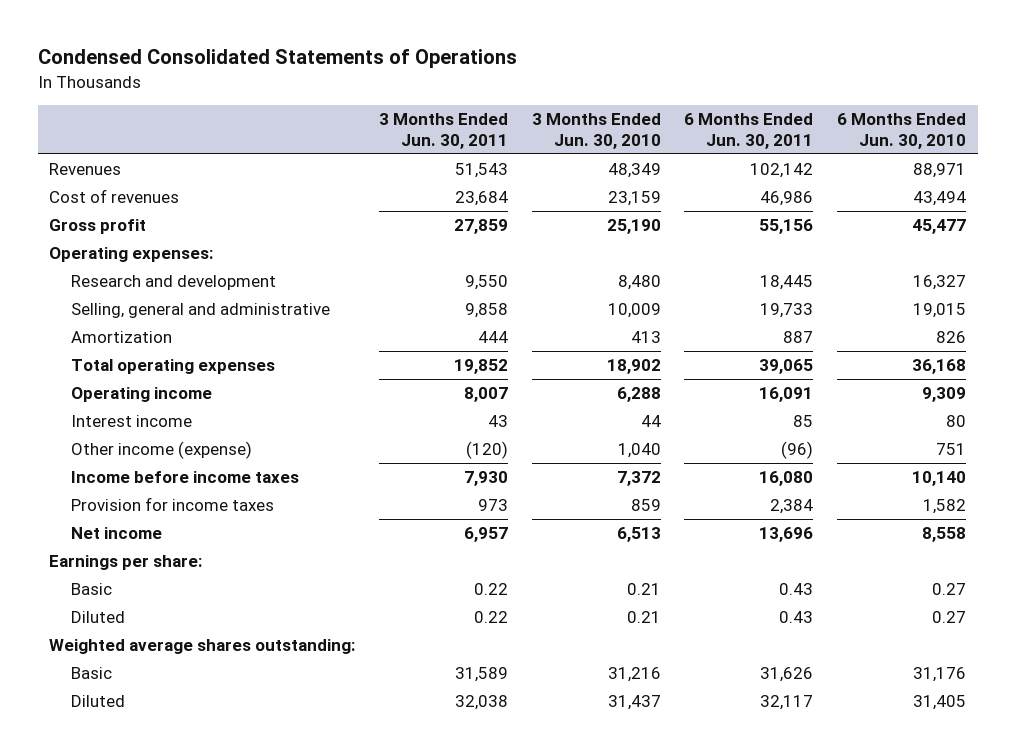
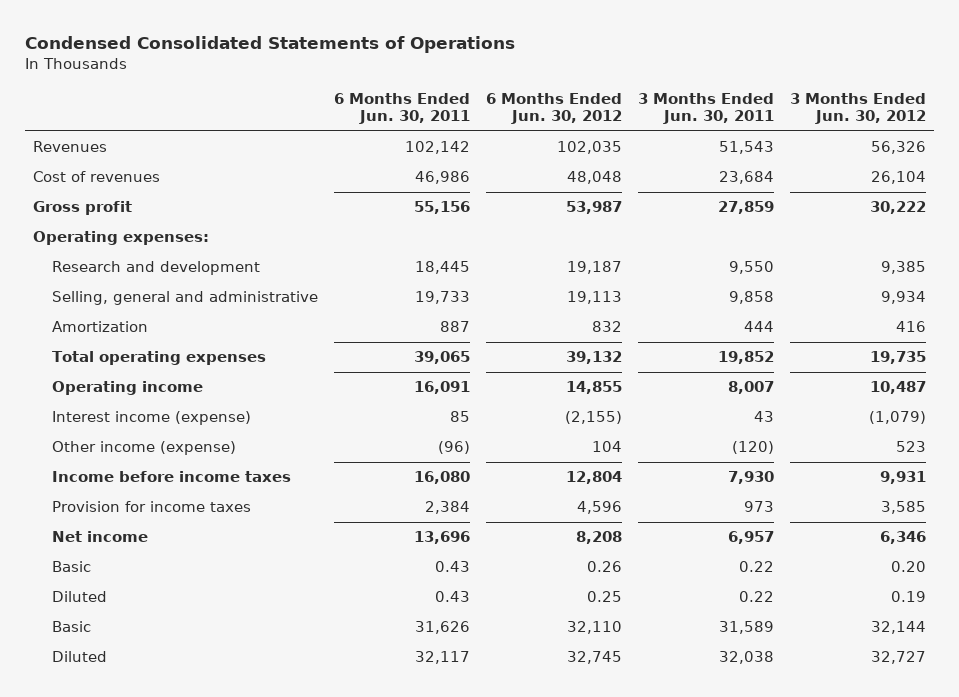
- | 3 Months Ended Jun. 30, 2011 | 3 Months Ended Jun. 30, 2010 | 6 Months Ended Jun. 30, 2011 | 6 Months Ended Jun. 30, 2010
+ | 6 Months Ended Jun. 30, 2011 | 6 Months Ended Jun. 30, 2012 | 3 Months Ended Jun. 30, 2011 | 3 Months Ended Jun. 30, 2012
- Interest income | 43 | 44 | 85 | 80
+ Interest income (expense) | 85 | (2,155) | 43 | (1,079)
- Earnings per share:
- Weighted average shares outstanding:

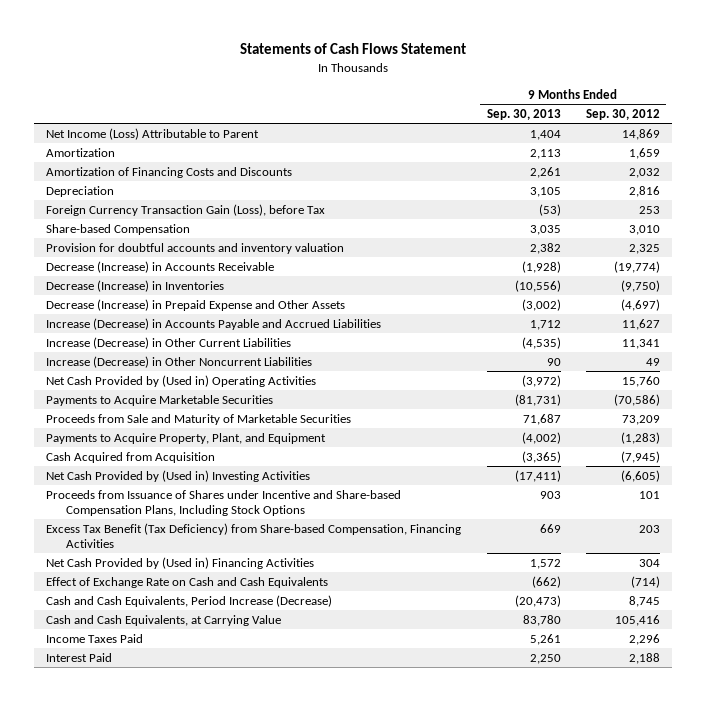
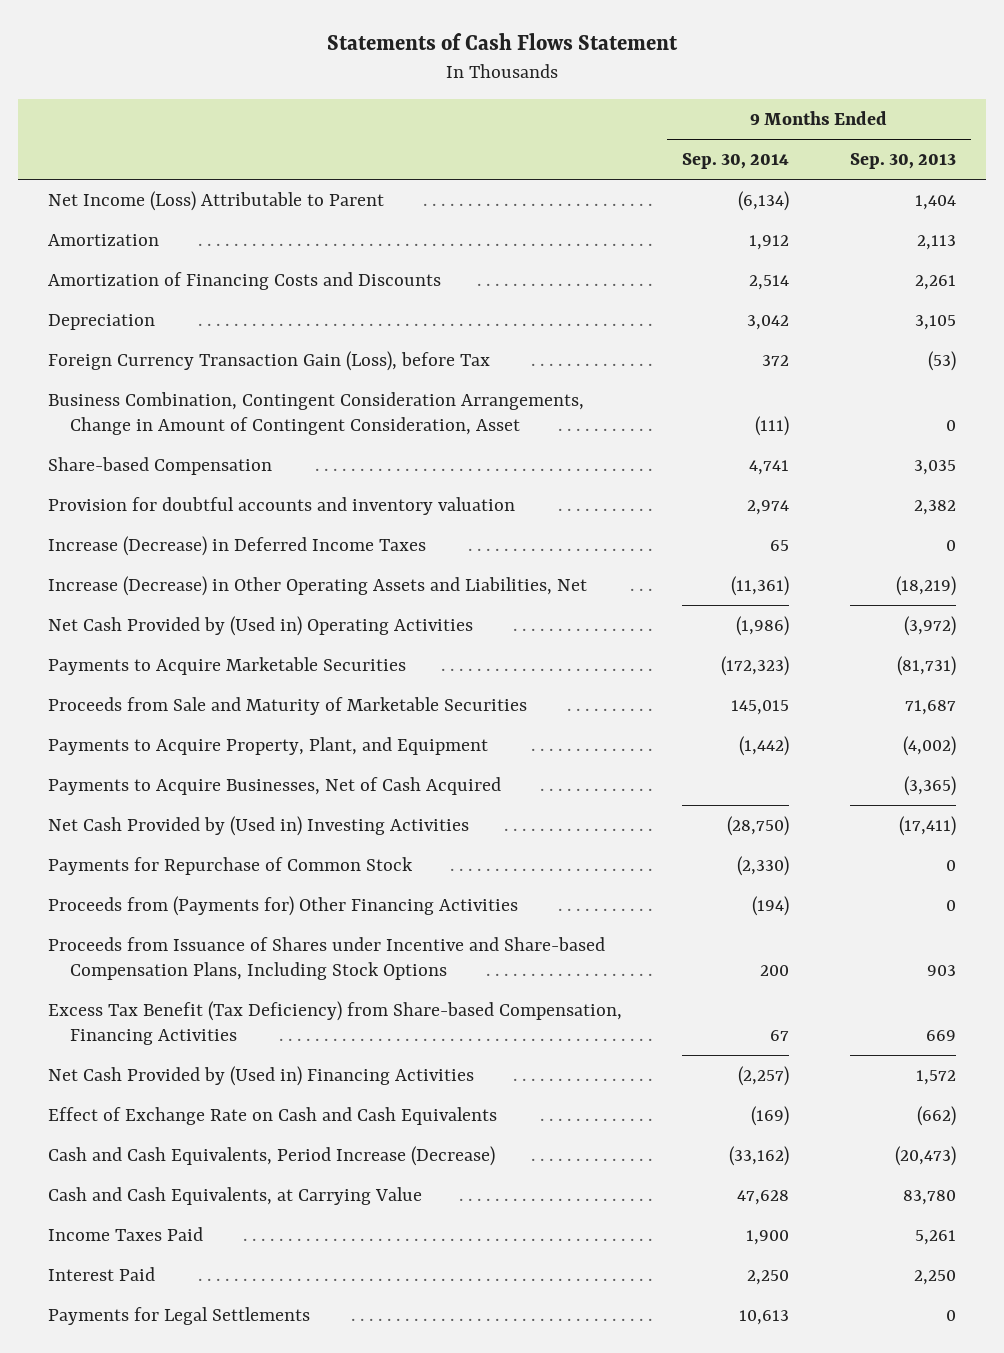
- | 9 Months Ended Sep. 30, 2013 | 9 Months Ended Sep. 30, 2012
+ | 9 Months Ended Sep. 30, 2014 | 9 Months Ended Sep. 30, 2013
+ Business Combination, Contingent Consideration Arrangements, Change in Amount of Contingent Consideration, Asset | (111) | 0
- Decrease (Increase) in Accounts Receivable | (1,928) | (19,774)
- Decrease (Increase) in Inventories | (10,556) | (9,750)
- Decrease (Increase) in Prepaid Expense and Other Assets | (3,002) | (4,697)
- Increase (Decrease) in Accounts Payable and Accrued Liabilities | 1,712 | 11,627
- Increase (Decrease) in Other Current Liabilities | (4,535) | 11,341
- Increase (Decrease) in Other Noncurrent Liabilities | 90 | 49
+ Increase (Decrease) in Deferred Income Taxes | 65 | 0
+ Increase (Decrease) in Other Operating Assets and Liabilities, Net | (11,361) | (18,219)
- Cash Acquired from Acquisition | (3,365) | (7,945)
+ Payments to Acquire Businesses, Net of Cash Acquired | | (3,365)
+ Payments for Repurchase of Common Stock | (2,330) | 0
+ Proceeds from (Payments for) Other Financing Activities | (194) | 0
+ Payments for Legal Settlements | 10,613 | 0

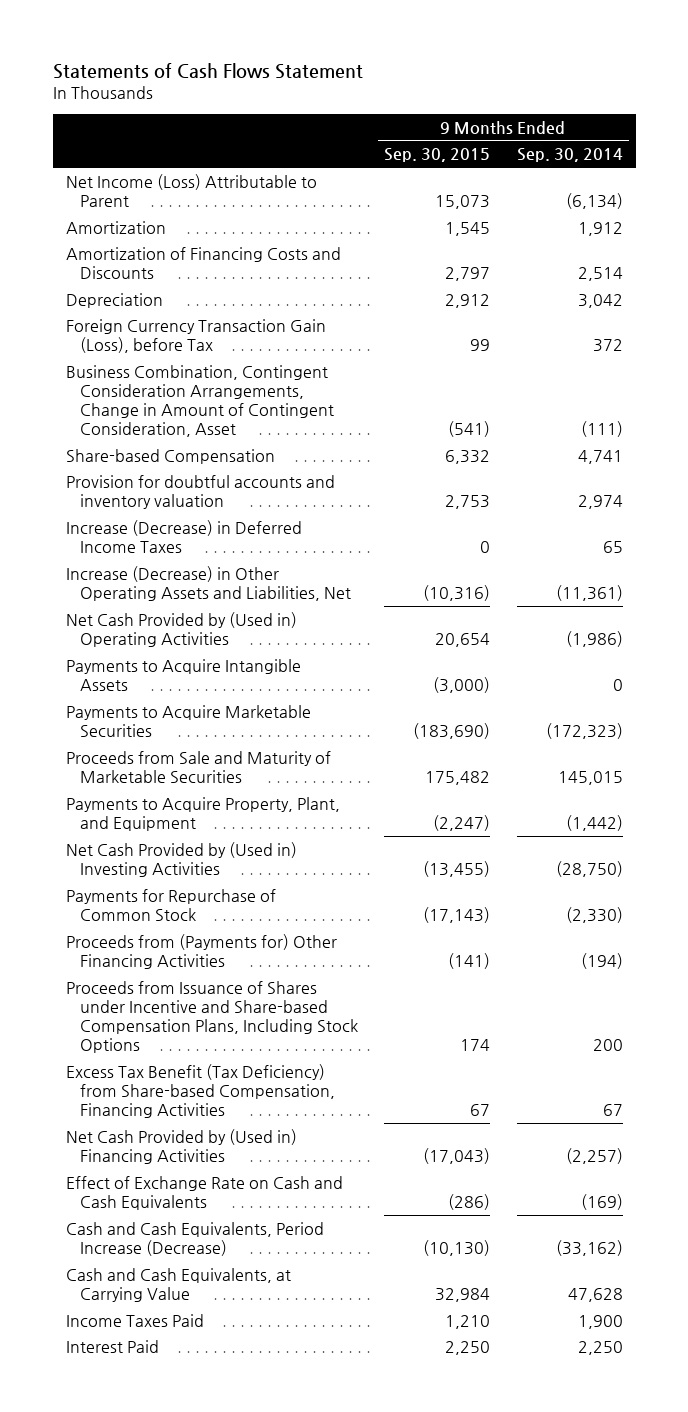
- | 9 Months Ended Sep. 30, 2014 | 9 Months Ended Sep. 30, 2013
+ | 9 Months Ended Sep. 30, 2015 | 9 Months Ended Sep. 30, 2014
+ Payments to Acquire Intangible Assets | (3,000) | 0
- Payments to Acquire Businesses, Net of Cash Acquired | | (3,365)
- Payments for Legal Settlements | 10,613 | 0

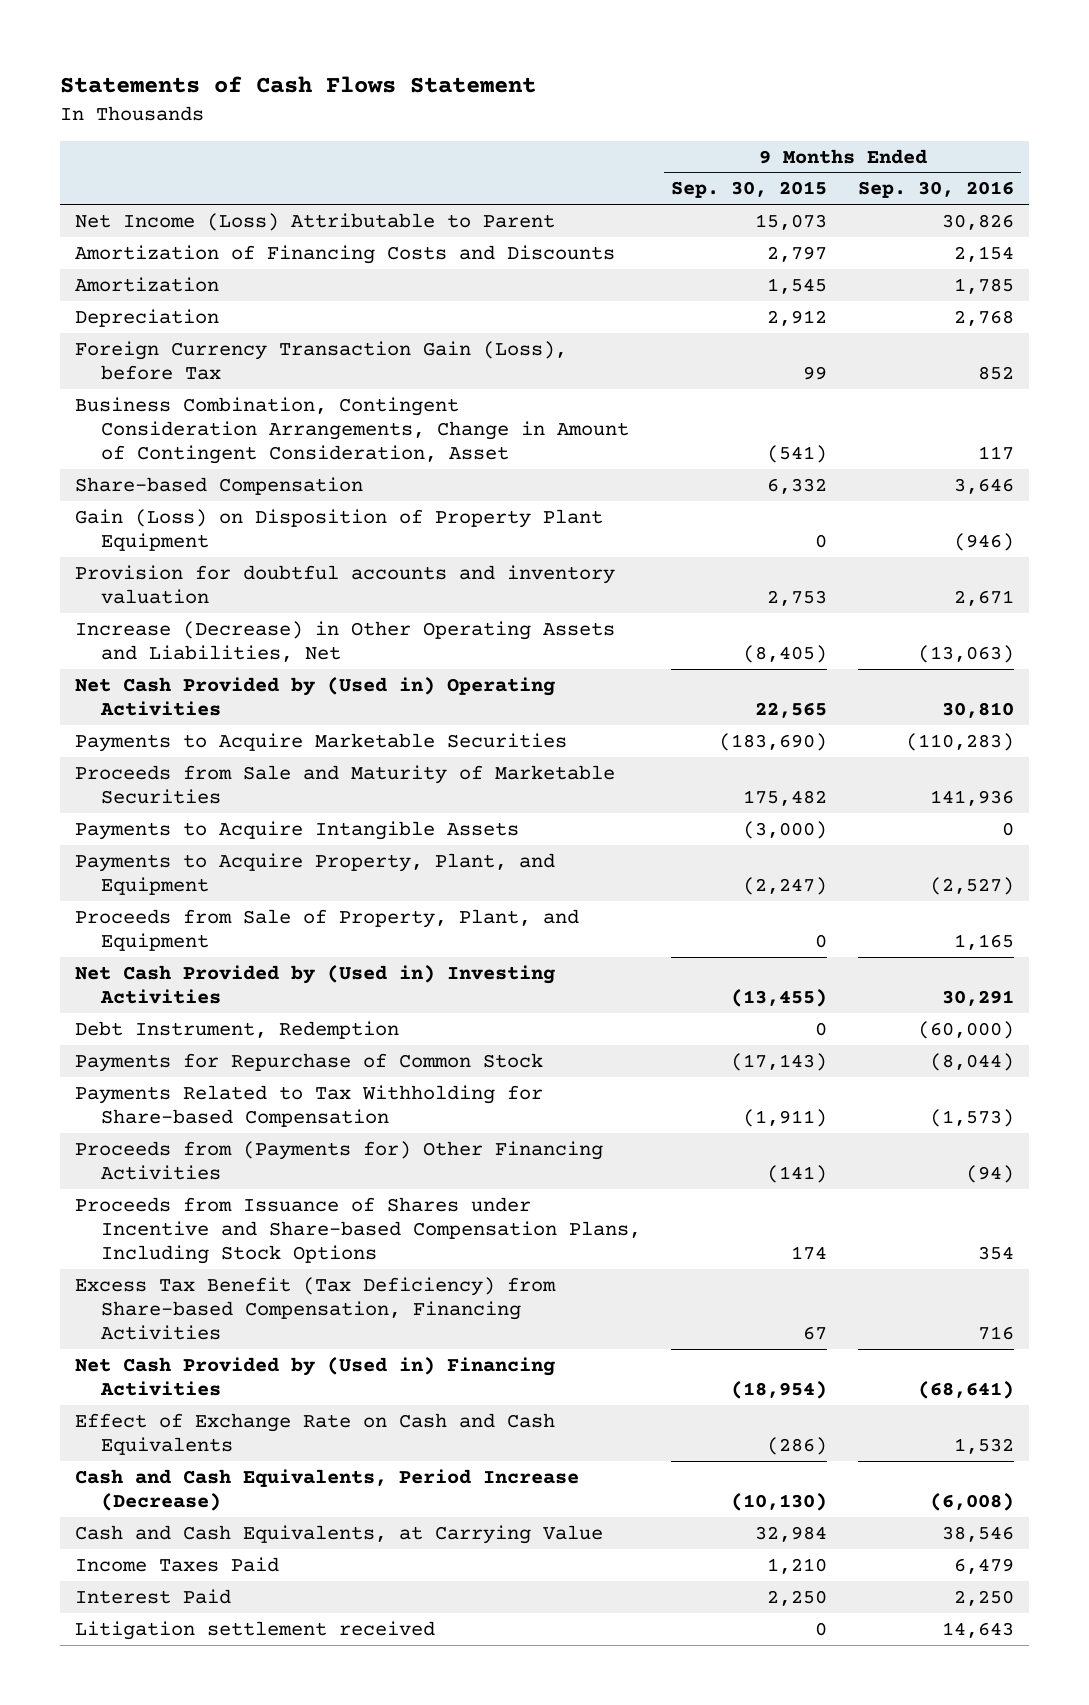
- | 9 Months Ended Sep. 30, 2015 | 9 Months Ended Sep. 30, 2014
+ | 9 Months Ended Sep. 30, 2015 | 9 Months Ended Sep. 30, 2016
moved down: Amortization | 1,545 | 1,785
+ Gain (Loss) on Disposition of Property Plant Equipment | 0 | (946)
- Increase (Decrease) in Deferred Income Taxes | 0 | 65
- Increase (Decrease) in Other Operating Assets and Liabilities, Net | (10,316) | (11,361)
- Net Cash Provided by (Used in) Operating Activities | 20,654 | (1,986)
+ Increase (Decrease) in Other Operating Assets and Liabilities, Net | (8,405) | (13,063)
+ Net Cash Provided by (Used in) Operating Activities | 22,565 | 30,810
moved down: Payments to Acquire Intangible Assets | (3,000) | 0
+ Proceeds from Sale of Property, Plant, and Equipment | 0 | 1,165
+ Debt Instrument, Redemption | 0 | (60,000)
+ Payments Related to Tax Withholding for Share-based Compensation | (1,911) | (1,573)
- Net Cash Provided by (Used in) Financing Activities | (17,043) | (2,257)
+ Net Cash Provided by (Used in) Financing Activities | (18,954) | (68,641)
+ Litigation settlement received | 0 | 14,643

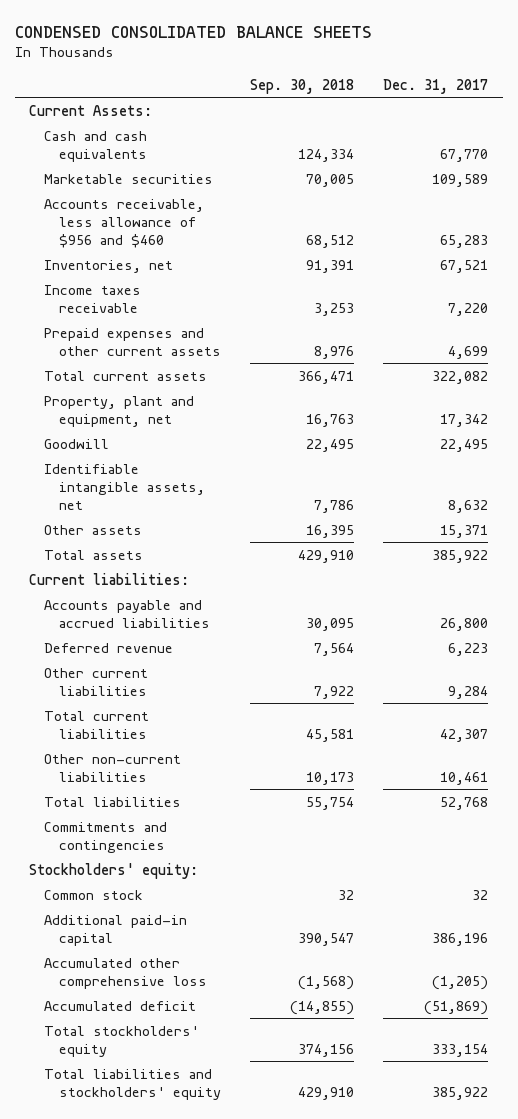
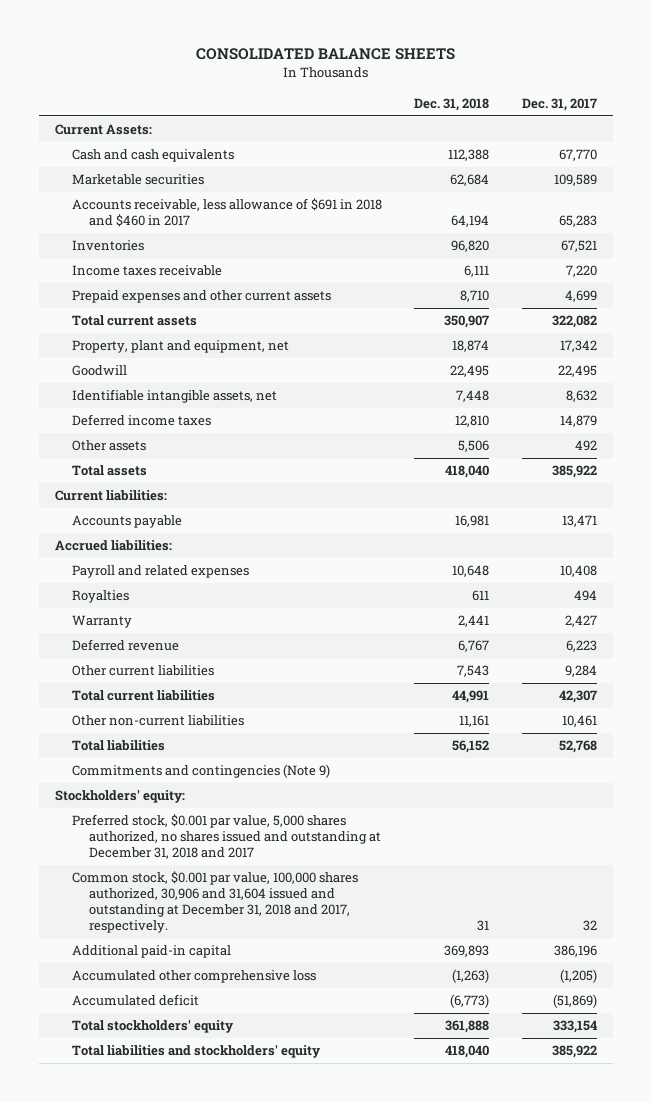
- CONDENSED CONSOLIDATED BALANCE SHEETS
+ CONSOLIDATED BALANCE SHEETS
- | Sep. 30, 2018 | Dec. 31, 2017
+ | Dec. 31, 2018 | Dec. 31, 2017
- Accounts receivable, less allowance of $956 and $460 | 68,512 | 65,283
- Inventories, net | 91,391 | 67,521
+ Accounts receivable, less allowance of $691 in 2018 and $460 in 2017 | 64,194 | 65,283
+ Inventories | 96,820 | 67,521
- Other assets | 16,395 | 15,371
+ Deferred income taxes | 12,810 | 14,879
+ Other assets | 5,506 | 492
- Accounts payable and accrued liabilities | 30,095 | 26,800
+ Accounts payable | 16,981 | 13,471
+ Accrued liabilities:
+ Payroll and related expenses | 10,648 | 10,408
+ Royalties | 611 | 494
+ Warranty | 2,441 | 2,427
- Commitments and contingencies
+ Commitments and contingencies (Note 9)
- Common stock | 32 | 32
+ Preferred stock, $0.001 par value, 5,000 shares authorized, no shares issued and outstanding at December 31, 2018 and 2017
+ Common stock, $0.001 par value, 100,000 shares authorized, 30,906 and 31,604 issued and outstanding at December 31, 2018 and 2017, respectively. | 31 | 32

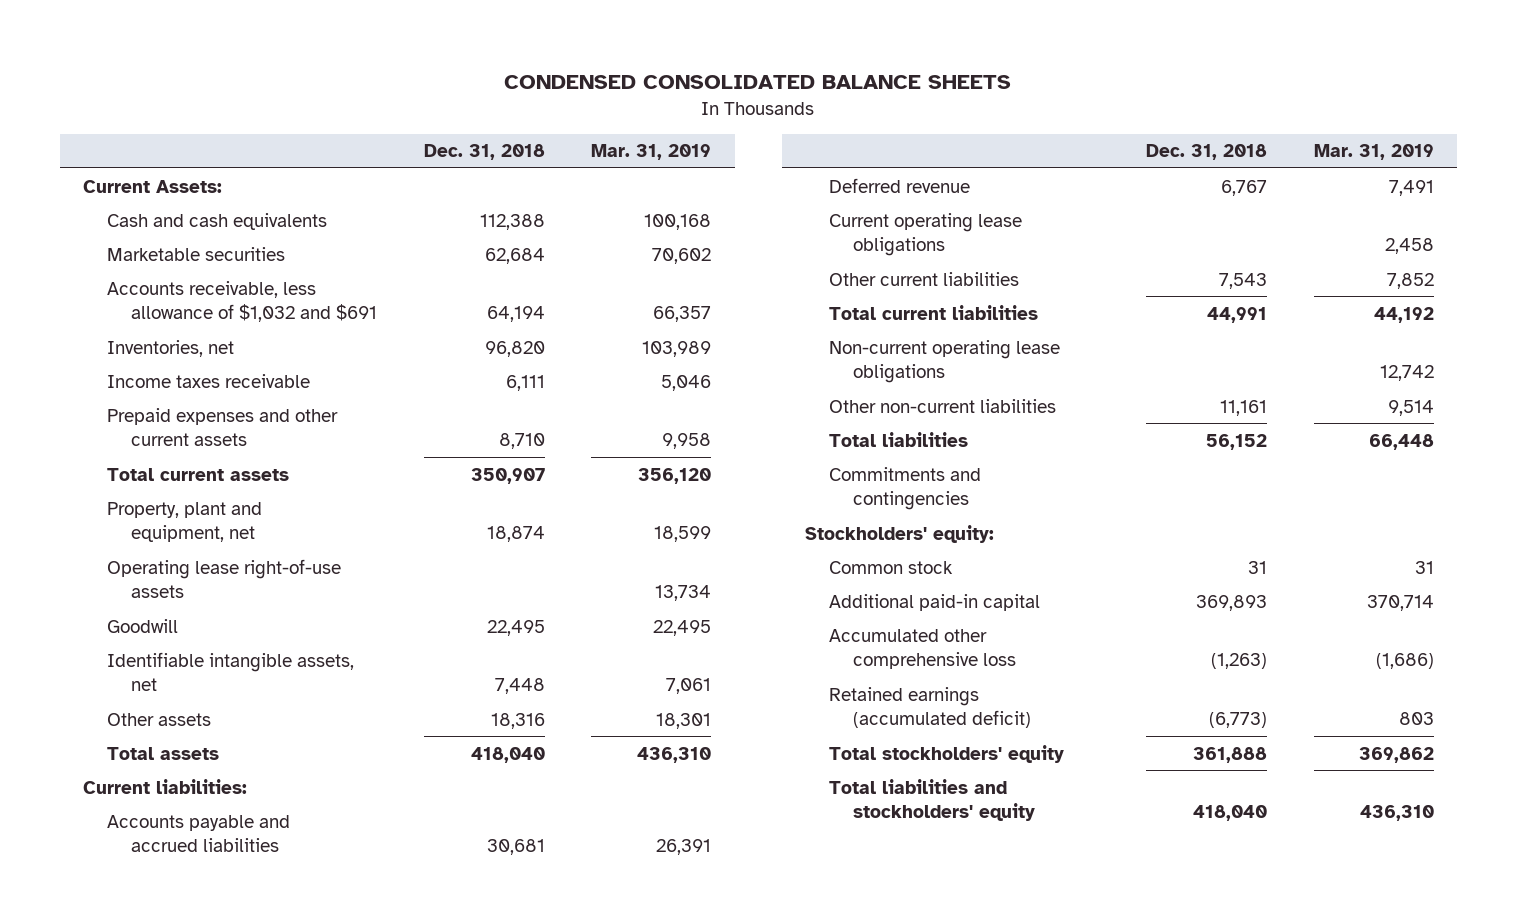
- CONSOLIDATED BALANCE SHEETS
+ CONDENSED CONSOLIDATED BALANCE SHEETS
- | Dec. 31, 2018 | Dec. 31, 2017
+ | Dec. 31, 2018 | Mar. 31, 2019
- Accounts receivable, less allowance of $691 in 2018 and $460 in 2017 | 64,194 | 65,283
- Inventories | 96,820 | 67,521
+ Accounts receivable, less allowance of $1,032 and $691 | 64,194 | 66,357
+ Inventories, net | 96,820 | 103,989
+ Operating lease right-of-use assets | | 13,734
- Deferred income taxes | 12,810 | 14,879
- Other assets | 5,506 | 492
+ Other assets | 18,316 | 18,301
- Accounts payable | 16,981 | 13,471
- Accrued liabilities:
- Payroll and related expenses | 10,648 | 10,408
- Royalties | 611 | 494
- Warranty | 2,441 | 2,427
+ Accounts payable and accrued liabilities | 30,681 | 26,391
+ Current operating lease obligations | | 2,458
+ Non-current operating lease obligations | | 12,742
- Commitments and contingencies (Note 9)
+ Commitments and contingencies
- Preferred stock, $0.001 par value, 5,000 shares authorized, no shares issued and outstanding at December 31, 2018 and 2017
- Common stock, $0.001 par value, 100,000 shares authorized, 30,906 and 31,604 issued and outstanding at December 31, 2018 and 2017, respectively. | 31 | 32
+ Common stock | 31 | 31
- Accumulated deficit | (6,773) | (51,869)
+ Retained earnings (accumulated deficit) | (6,773) | 803

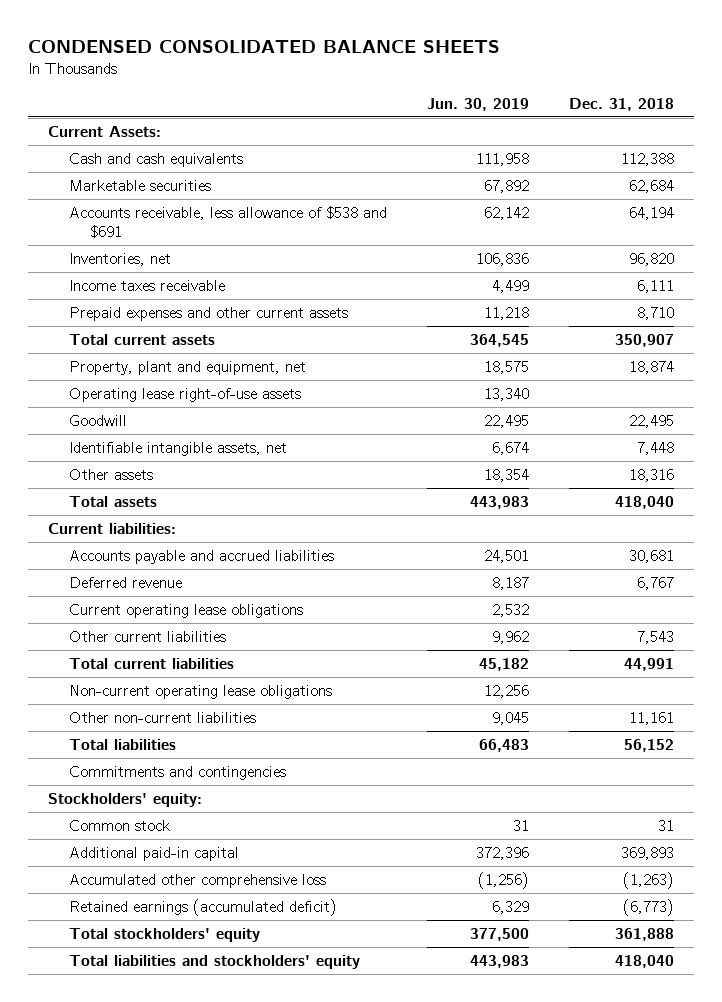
- | Dec. 31, 2018 | Mar. 31, 2019
+ | Jun. 30, 2019 | Dec. 31, 2018
- Accounts receivable, less allowance of $1,032 and $691 | 64,194 | 66,357
+ Accounts receivable, less allowance of $538 and $691 | 62,142 | 64,194

